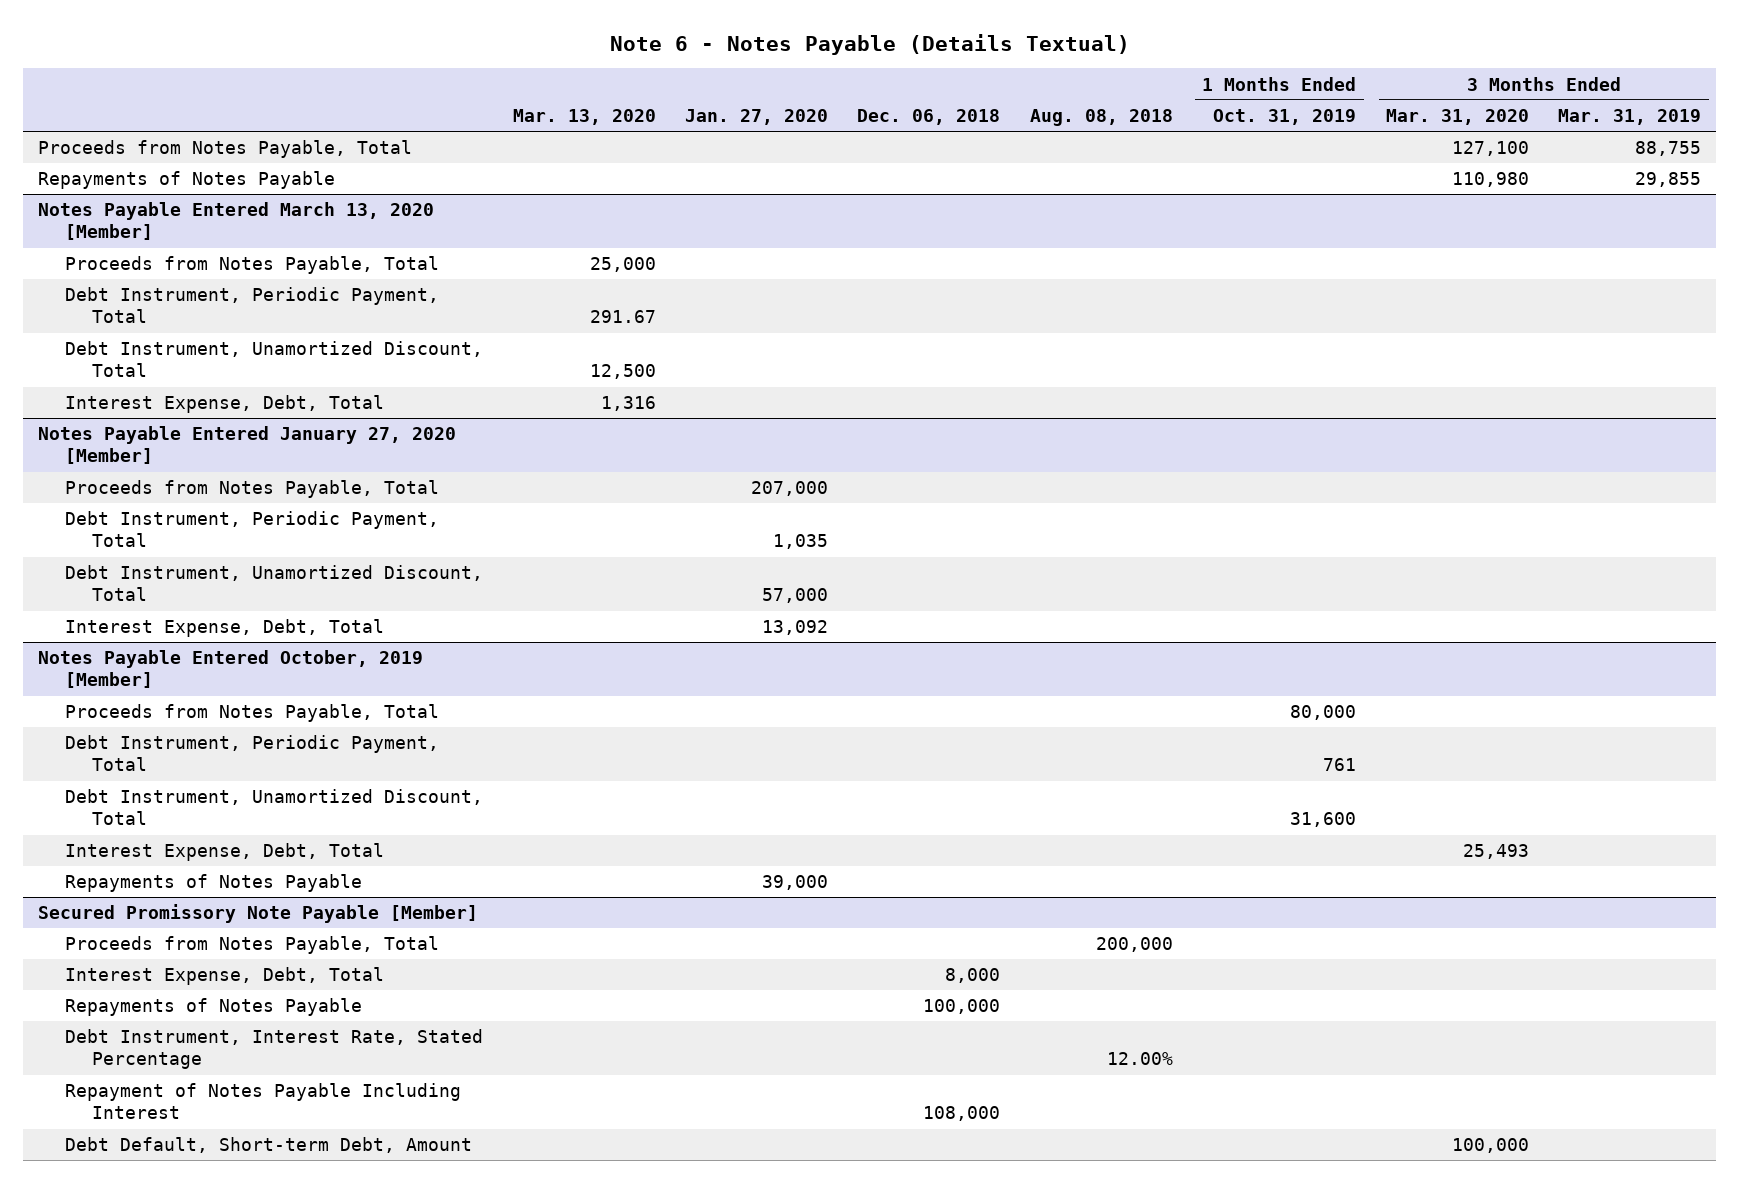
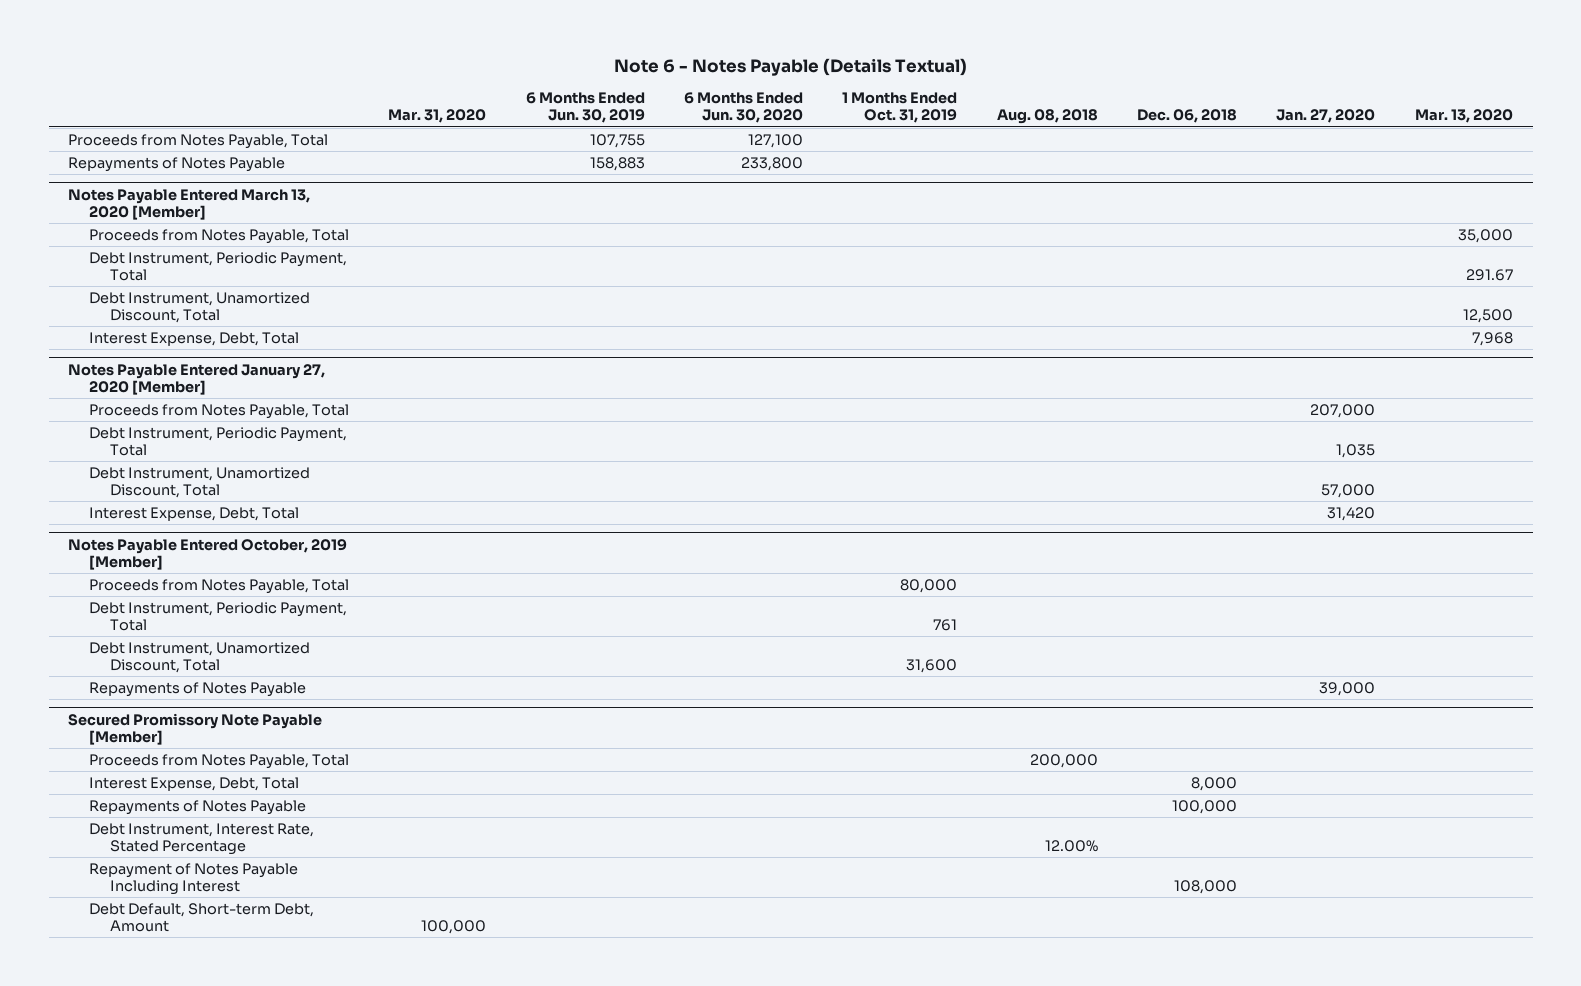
- | Mar. 13, 2020 | Jan. 27, 2020 | Dec. 06, 2018 | Aug. 08, 2018 | 1 Months Ended Oct. 31, 2019 | 3 Months Ended Mar. 31, 2020 | 3 Months Ended Mar. 31, 2019
+ | Mar. 31, 2020 | 6 Months Ended Jun. 30, 2019 | 6 Months Ended Jun. 30, 2020 | 1 Months Ended Oct. 31, 2019 | Aug. 08, 2018 | Dec. 06, 2018 | Jan. 27, 2020 | Mar. 13, 2020
@ Notes Payable Entered March 13, 2020 [Member]
- Proceeds from Notes Payable, Total | 25,000 | | | | | |
+ Proceeds from Notes Payable, Total | | | | | | | | 35,000
- Interest Expense, Debt, Total | 1,316 | | | | | |
+ Interest Expense, Debt, Total | | | | | | | | 7,968
@ Notes Payable Entered January 27, 2020 [Member]
- Interest Expense, Debt, Total | | 13,092 | | | | |
+ Interest Expense, Debt, Total | | | | | | | 31,420 |
@ Notes Payable Entered October, 2019 [Member]
- Interest Expense, Debt, Total | | | | | | 25,493 |

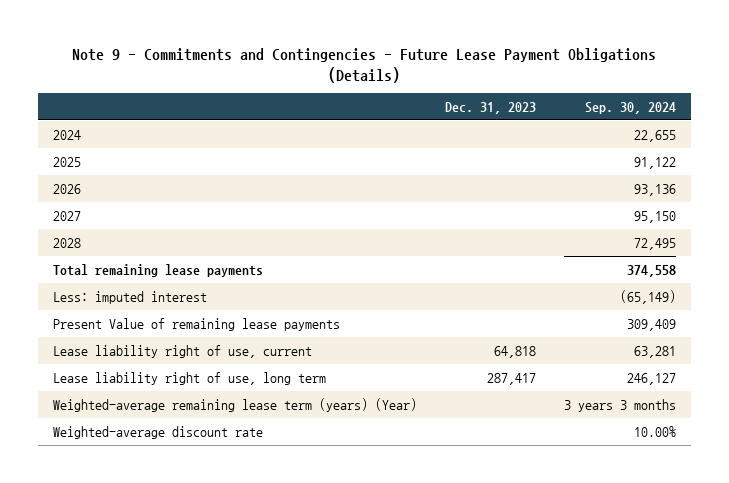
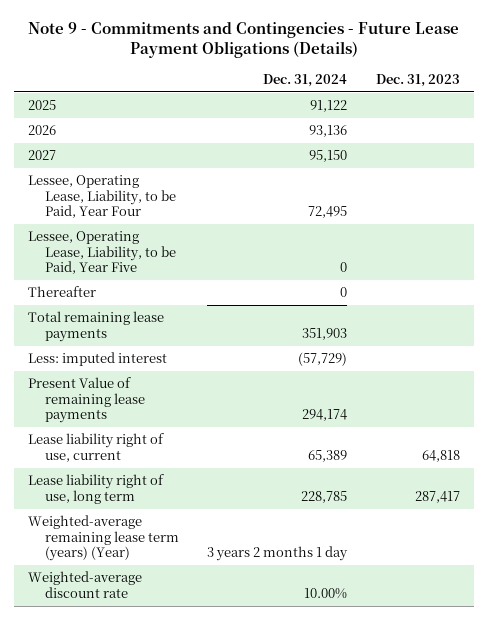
- | Dec. 31, 2023 | Sep. 30, 2024
+ | Dec. 31, 2024 | Dec. 31, 2023
- 2024 | | 22,655
- 2028 | | 72,495
+ Lessee, Operating Lease, Liability, to be Paid, Year Four | 72,495 |
+ Lessee, Operating Lease, Liability, to be Paid, Year Five | 0 |
+ Thereafter | 0 |

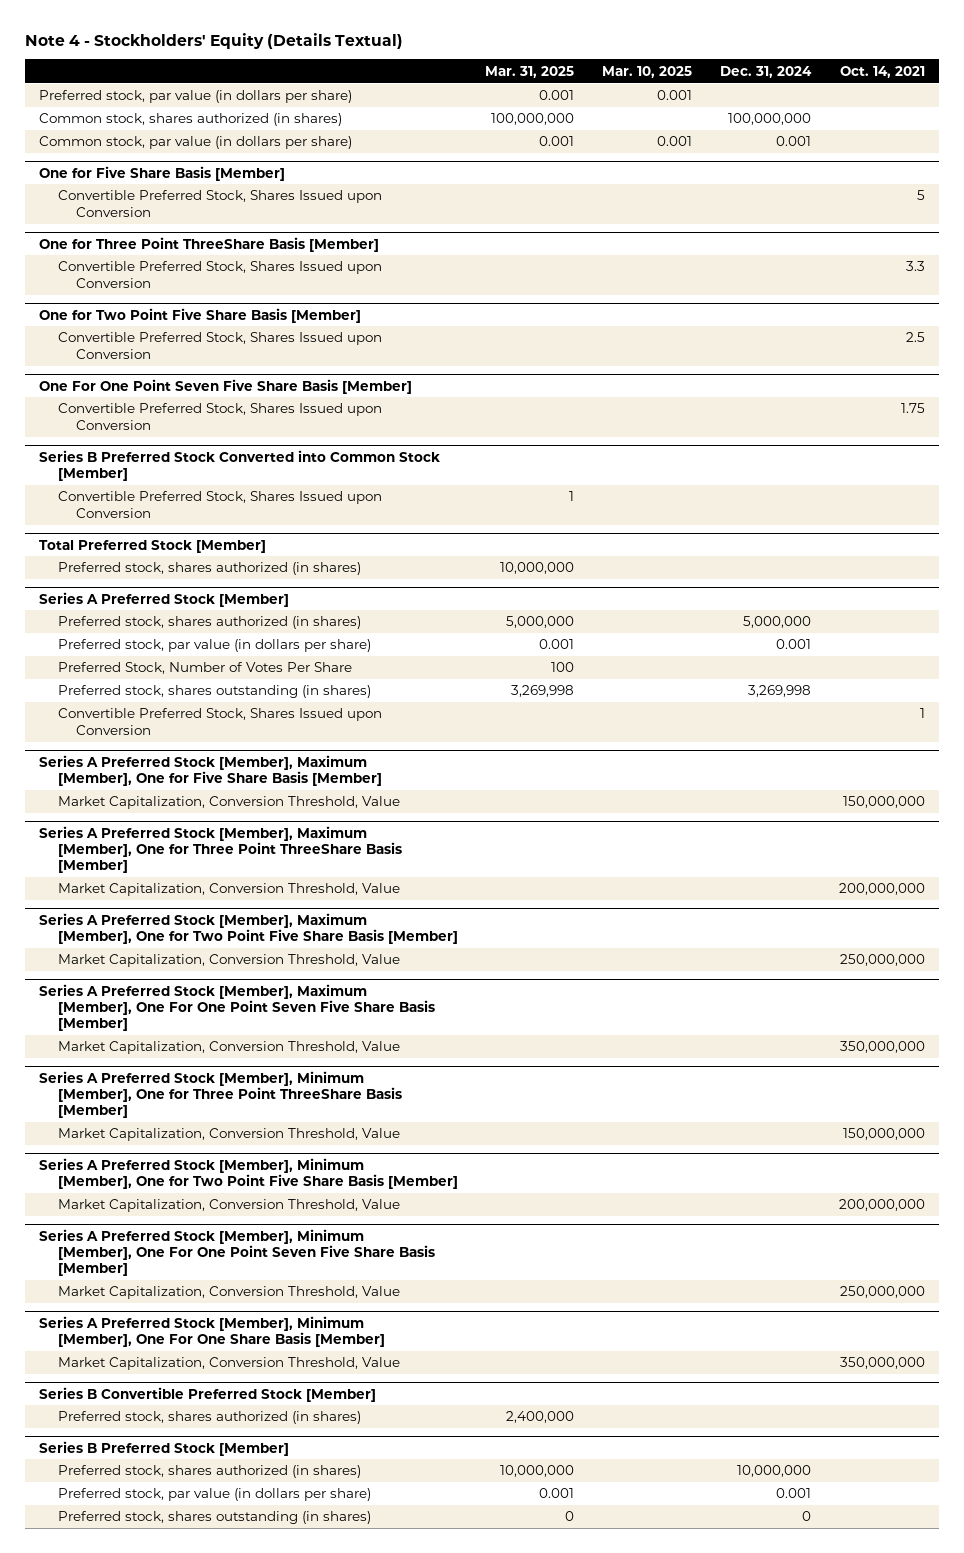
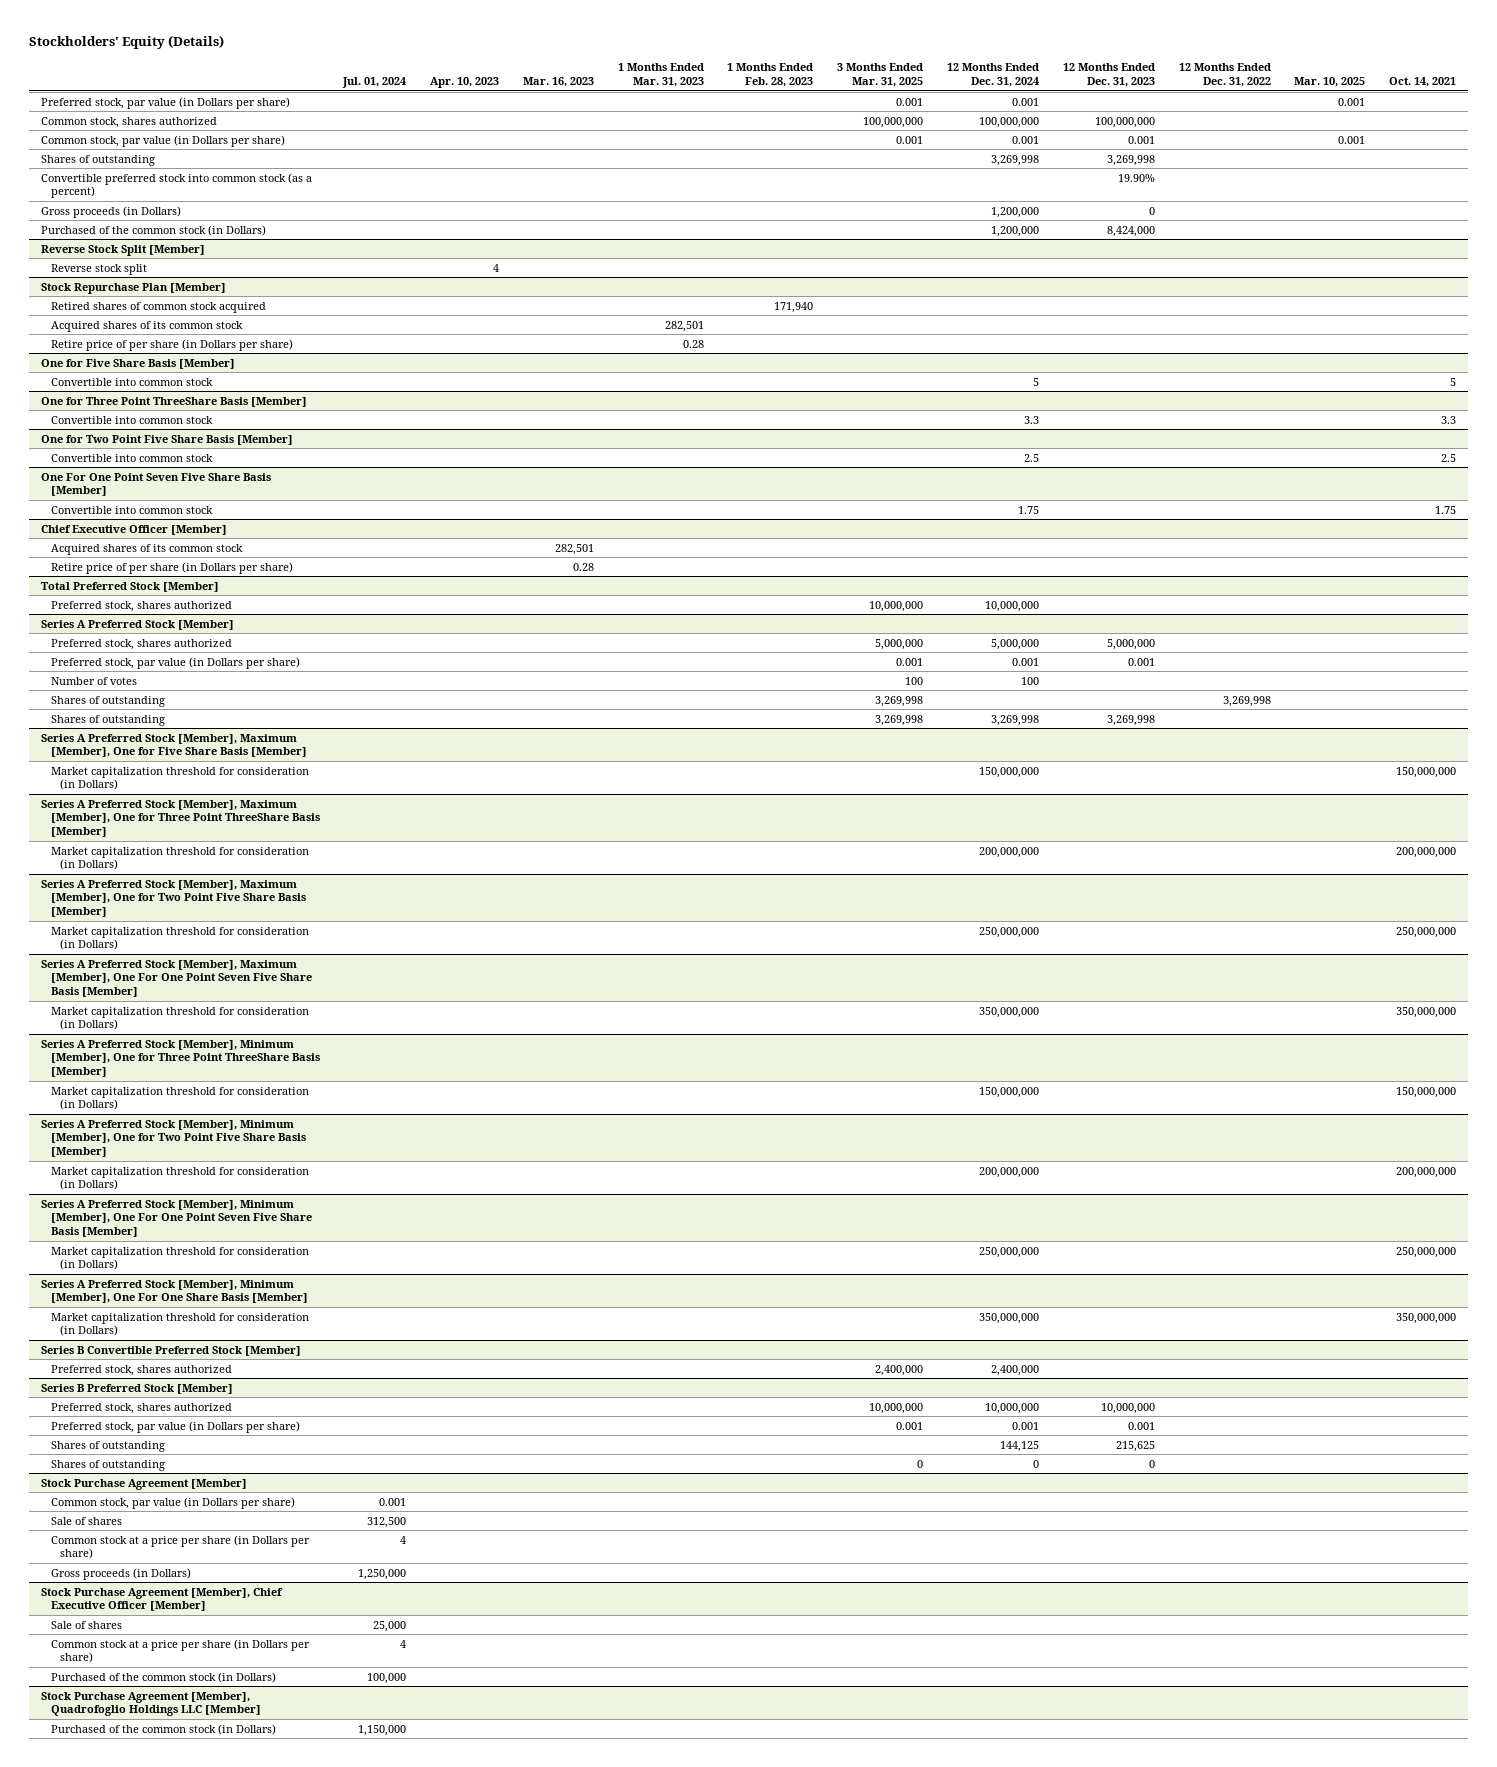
- Note 4 - Stockholders' Equity (Details Textual)
+ Stockholders' Equity (Details)
- | Mar. 31, 2025 | Mar. 10, 2025 | Dec. 31, 2024 | Oct. 14, 2021
+ | Jul. 01, 2024 | Apr. 10, 2023 | Mar. 16, 2023 | 1 Months Ended Mar. 31, 2023 | 1 Months Ended Feb. 28, 2023 | 3 Months Ended Mar. 31, 2025 | 12 Months Ended Dec. 31, 2024 | 12 Months Ended Dec. 31, 2023 | 12 Months Ended Dec. 31, 2022 | Mar. 10, 2025 | Oct. 14, 2021
- Preferred stock, par value (in dollars per share) | 0.001 | 0.001 | |
- Common stock, shares authorized (in shares) | 100,000,000 | | 100,000,000 |
- Common stock, par value (in dollars per share) | 0.001 | 0.001 | 0.001 |
+ Preferred stock, par value (in Dollars per share) | | | | | | 0.001 | 0.001 | | | 0.001 |
+ Common stock, shares authorized | | | | | | 100,000,000 | 100,000,000 | 100,000,000 | | |
+ Common stock, par value (in Dollars per share) | | | | | | 0.001 | 0.001 | 0.001 | | 0.001 |
+ Shares of outstanding | | | | | | | 3,269,998 | 3,269,998 | | |
+ Convertible preferred stock into common stock (as a percent) | | | | | | | | 19.90% | | |
+ Gross proceeds (in Dollars) | | | | | | | 1,200,000 | 0 | | |
+ Purchased of the common stock (in Dollars) | | | | | | | 1,200,000 | 8,424,000 | | |
+ Reverse Stock Split [Member]
+ Reverse stock split | | 4 | | | | | | | | |
+ Stock Repurchase Plan [Member]
+ Retired shares of common stock acquired | | | | | 171,940 | | | | | |
+ Acquired shares of its common stock | | | | 282,501 | | | | | | |
+ Retire price of per share (in Dollars per share) | | | | 0.28 | | | | | | |
@ One for Five Share Basis [Member]
- Convertible Preferred Stock, Shares Issued upon Conversion | | | | 5
+ Convertible into common stock | | | | | | | 5 | | | | 5
@ One for Three Point ThreeShare Basis [Member]
- Convertible Preferred Stock, Shares Issued upon Conversion | | | | 3.3
+ Convertible into common stock | | | | | | | 3.3 | | | | 3.3
@ One for Two Point Five Share Basis [Member]
- Convertible Preferred Stock, Shares Issued upon Conversion | | | | 2.5
+ Convertible into common stock | | | | | | | 2.5 | | | | 2.5
@ One For One Point Seven Five Share Basis [Member]
- Convertible Preferred Stock, Shares Issued upon Conversion | | | | 1.75
- Series B Preferred Stock Converted into Common Stock [Member]
- Convertible Preferred Stock, Shares Issued upon Conversion | 1 | | |
@ One For One Point Seven Five Share Basis [Member]
+ Convertible into common stock | | | | | | | 1.75 | | | | 1.75
+ Chief Executive Officer [Member]
+ Acquired shares of its common stock | | | 282,501 | | | | | | | |
+ Retire price of per share (in Dollars per share) | | | 0.28 | | | | | | | |
@ Total Preferred Stock [Member]
- Preferred stock, shares authorized (in shares) | 10,000,000 | | |
+ Preferred stock, shares authorized | | | | | | 10,000,000 | 10,000,000 | | | |
@ Series A Preferred Stock [Member]
- Preferred stock, shares authorized (in shares) | 5,000,000 | | 5,000,000 |
- Preferred stock, par value (in dollars per share) | 0.001 | | 0.001 |
- Preferred Stock, Number of Votes Per Share | 100 | | |
- Preferred stock, shares outstanding (in shares) | 3,269,998 | | 3,269,998 |
- Convertible Preferred Stock, Shares Issued upon Conversion | | | | 1
+ Preferred stock, shares authorized | | | | | | 5,000,000 | 5,000,000 | 5,000,000 | | |
+ Preferred stock, par value (in Dollars per share) | | | | | | 0.001 | 0.001 | 0.001 | | |
+ Number of votes | | | | | | 100 | 100 | | | |
+ Shares of outstanding | | | | | | 3,269,998 | | | 3,269,998 | |
+ Shares of outstanding | | | | | | 3,269,998 | 3,269,998 | 3,269,998 | | |
@ Series A Preferred Stock [Member], Maximum [Member], One for Five Share Basis [Member]
- Market Capitalization, Conversion Threshold, Value | | | | 150,000,000
+ Market capitalization threshold for consideration (in Dollars) | | | | | | | 150,000,000 | | | | 150,000,000
@ Series A Preferred Stock [Member], Maximum [Member], One for Three Point ThreeShare Basis [Member]
- Market Capitalization, Conversion Threshold, Value | | | | 200,000,000
+ Market capitalization threshold for consideration (in Dollars) | | | | | | | 200,000,000 | | | | 200,000,000
@ Series A Preferred Stock [Member], Maximum [Member], One for Two Point Five Share Basis [Member]
- Market Capitalization, Conversion Threshold, Value | | | | 250,000,000
+ Market capitalization threshold for consideration (in Dollars) | | | | | | | 250,000,000 | | | | 250,000,000
@ Series A Preferred Stock [Member], Maximum [Member], One For One Point Seven Five Share Basis [Member]
- Market Capitalization, Conversion Threshold, Value | | | | 350,000,000
+ Market capitalization threshold for consideration (in Dollars) | | | | | | | 350,000,000 | | | | 350,000,000
@ Series A Preferred Stock [Member], Minimum [Member], One for Three Point ThreeShare Basis [Member]
- Market Capitalization, Conversion Threshold, Value | | | | 150,000,000
+ Market capitalization threshold for consideration (in Dollars) | | | | | | | 150,000,000 | | | | 150,000,000
@ Series A Preferred Stock [Member], Minimum [Member], One for Two Point Five Share Basis [Member]
- Market Capitalization, Conversion Threshold, Value | | | | 200,000,000
+ Market capitalization threshold for consideration (in Dollars) | | | | | | | 200,000,000 | | | | 200,000,000
@ Series A Preferred Stock [Member], Minimum [Member], One For One Point Seven Five Share Basis [Member]
- Market Capitalization, Conversion Threshold, Value | | | | 250,000,000
+ Market capitalization threshold for consideration (in Dollars) | | | | | | | 250,000,000 | | | | 250,000,000
@ Series A Preferred Stock [Member], Minimum [Member], One For One Share Basis [Member]
- Market Capitalization, Conversion Threshold, Value | | | | 350,000,000
+ Market capitalization threshold for consideration (in Dollars) | | | | | | | 350,000,000 | | | | 350,000,000
@ Series B Convertible Preferred Stock [Member]
- Preferred stock, shares authorized (in shares) | 2,400,000 | | |
+ Preferred stock, shares authorized | | | | | | 2,400,000 | 2,400,000 | | | |
@ Series B Preferred Stock [Member]
- Preferred stock, shares authorized (in shares) | 10,000,000 | | 10,000,000 |
- Preferred stock, par value (in dollars per share) | 0.001 | | 0.001 |
- Preferred stock, shares outstanding (in shares) | 0 | | 0 |
+ Preferred stock, shares authorized | | | | | | 10,000,000 | 10,000,000 | 10,000,000 | | |
+ Preferred stock, par value (in Dollars per share) | | | | | | 0.001 | 0.001 | 0.001 | | |
+ Shares of outstanding | | | | | | | 144,125 | 215,625 | | |
+ Shares of outstanding | | | | | | 0 | 0 | 0 | | |
+ Stock Purchase Agreement [Member]
+ Common stock, par value (in Dollars per share) | 0.001 | | | | | | | | | |
+ Sale of shares | 312,500 | | | | | | | | | |
+ Common stock at a price per share (in Dollars per share) | 4 | | | | | | | | | |
+ Gross proceeds (in Dollars) | 1,250,000 | | | | | | | | | |
+ Stock Purchase Agreement [Member], Chief Executive Officer [Member]
+ Sale of shares | 25,000 | | | | | | | | | |
+ Common stock at a price per share (in Dollars per share) | 4 | | | | | | | | | |
+ Purchased of the common stock (in Dollars) | 100,000 | | | | | | | | | |
+ Stock Purchase Agreement [Member], Quadrofoglio Holdings LLC [Member]
+ Purchased of the common stock (in Dollars) | 1,150,000 | | | | | | | | | |

